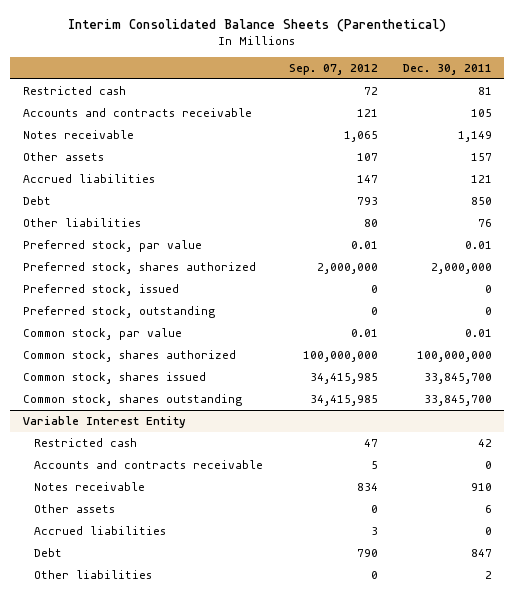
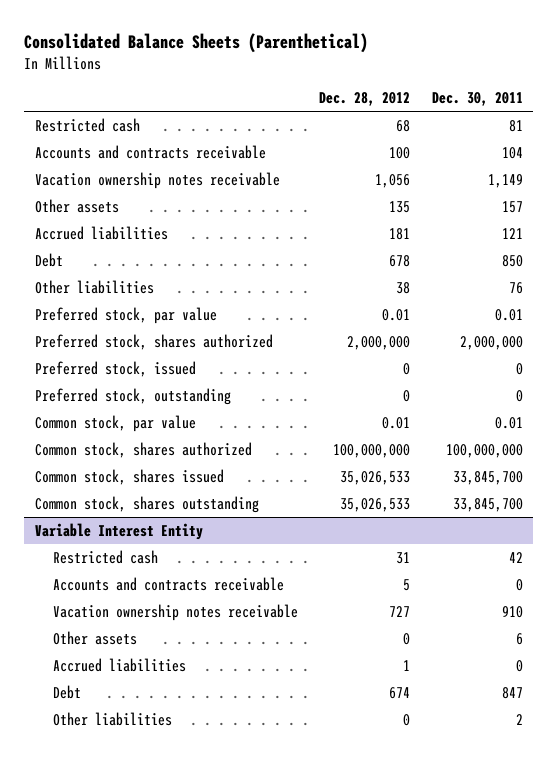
- Interim Consolidated Balance Sheets (Parenthetical)
+ Consolidated Balance Sheets (Parenthetical)
- | Sep. 07, 2012 | Dec. 30, 2011
+ | Dec. 28, 2012 | Dec. 30, 2011
- Accounts and contracts receivable | 121 | 105
- Notes receivable | 1,065 | 1,149
+ Accounts and contracts receivable | 100 | 104
+ Vacation ownership notes receivable | 1,056 | 1,149
@ Variable Interest Entity
- Notes receivable | 834 | 910
+ Vacation ownership notes receivable | 727 | 910

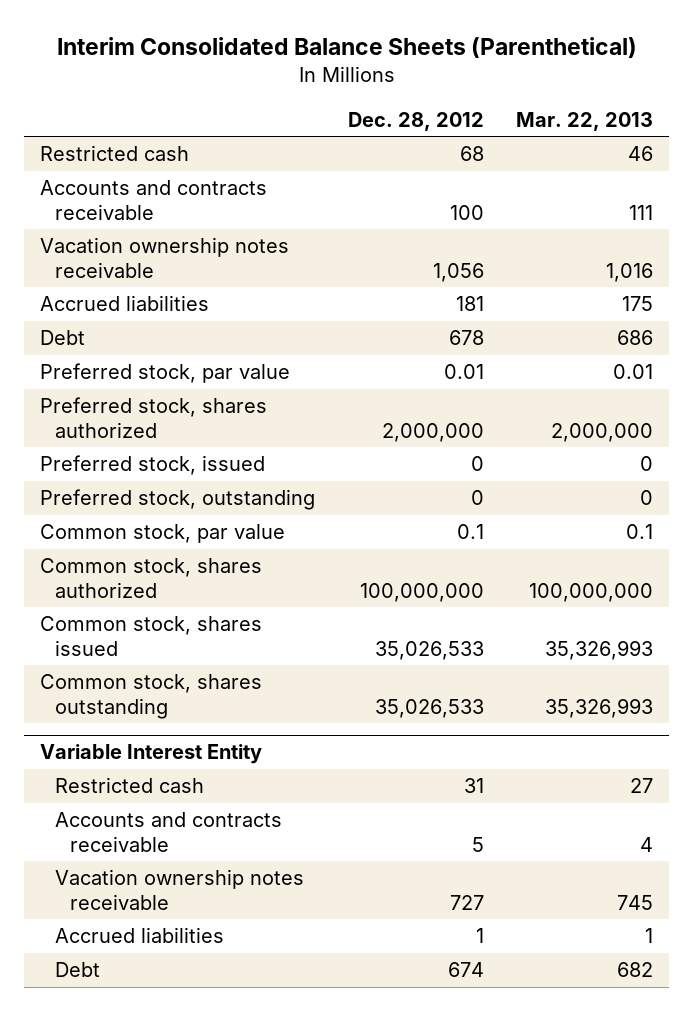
- Consolidated Balance Sheets (Parenthetical)
+ Interim Consolidated Balance Sheets (Parenthetical)
- | Dec. 28, 2012 | Dec. 30, 2011
+ | Dec. 28, 2012 | Mar. 22, 2013
- Other assets | 135 | 157
- Other liabilities | 38 | 76
- Common stock, par value | 0.01 | 0.01
+ Common stock, par value | 0.1 | 0.1
@ Variable Interest Entity
- Other assets | 0 | 6
- Other liabilities | 0 | 2

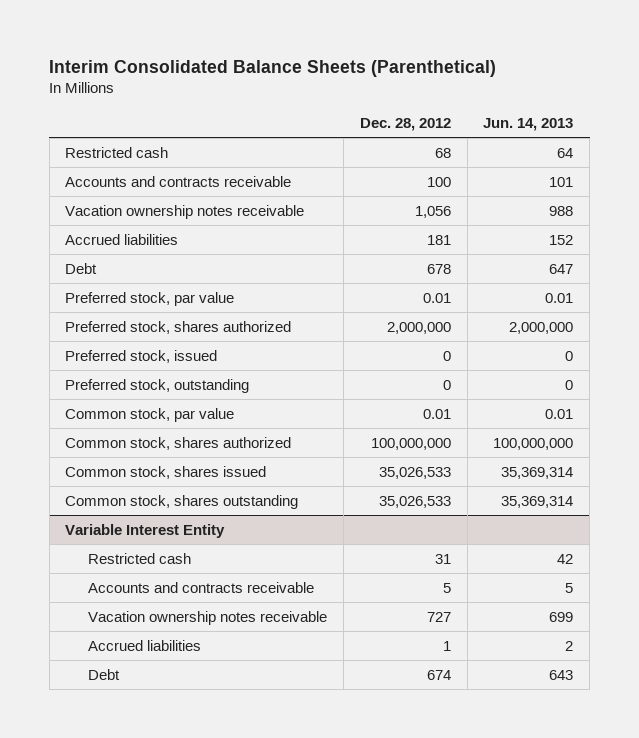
- | Dec. 28, 2012 | Mar. 22, 2013
+ | Dec. 28, 2012 | Jun. 14, 2013
- Common stock, par value | 0.1 | 0.1
+ Common stock, par value | 0.01 | 0.01

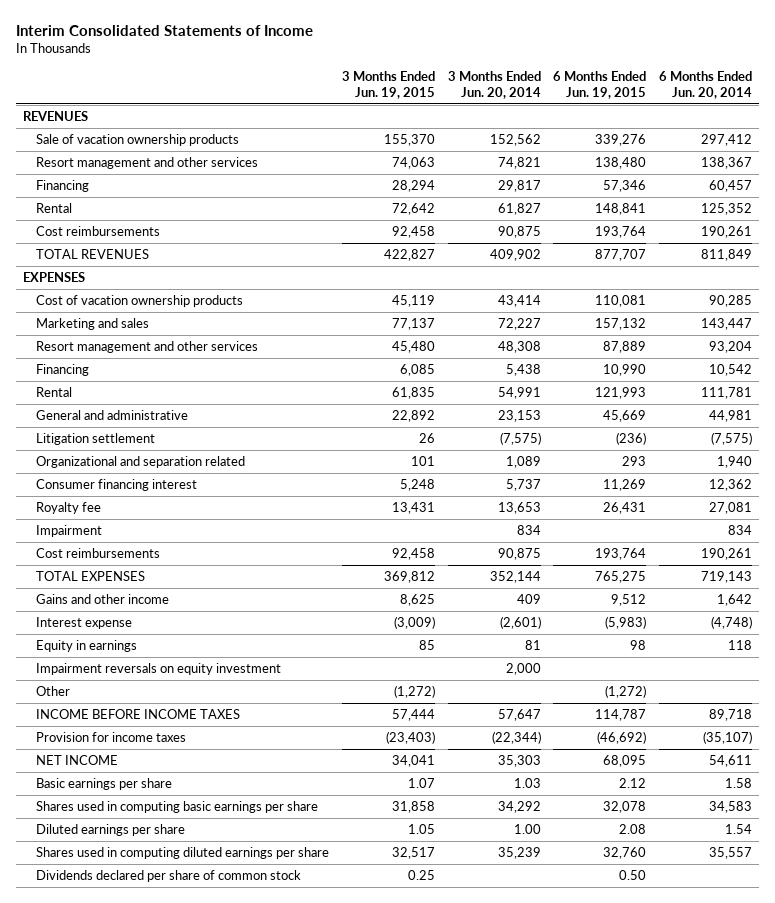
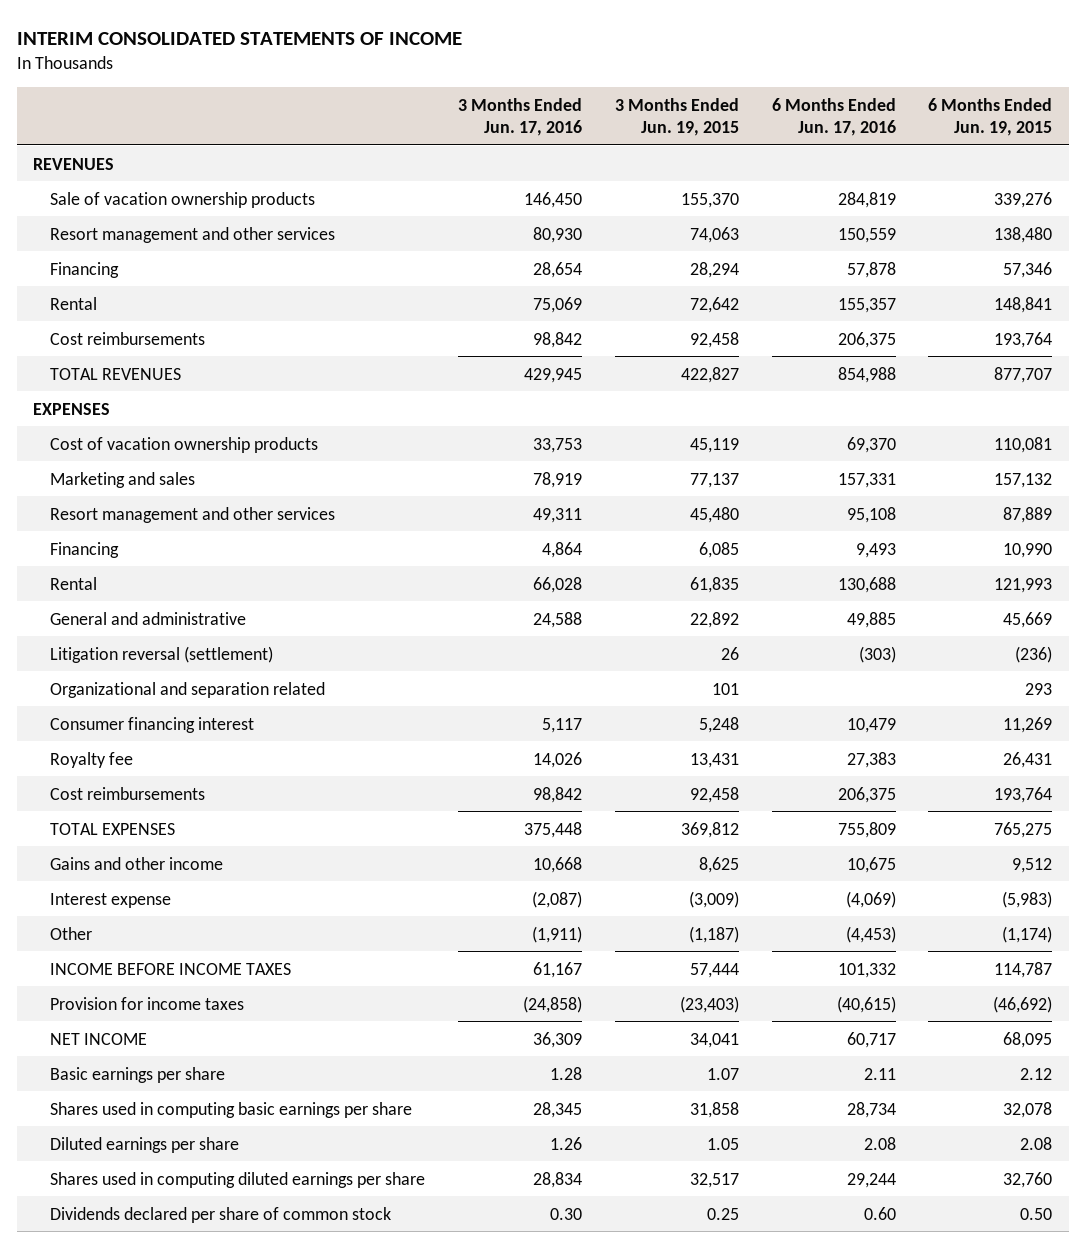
- Interim Consolidated Statements of Income
+ INTERIM CONSOLIDATED STATEMENTS OF INCOME
- | 3 Months Ended Jun. 19, 2015 | 3 Months Ended Jun. 20, 2014 | 6 Months Ended Jun. 19, 2015 | 6 Months Ended Jun. 20, 2014
+ | 3 Months Ended Jun. 17, 2016 | 3 Months Ended Jun. 19, 2015 | 6 Months Ended Jun. 17, 2016 | 6 Months Ended Jun. 19, 2015
- Litigation settlement | 26 | (7,575) | (236) | (7,575)
+ Litigation reversal (settlement) | | 26 | (303) | (236)
- Impairment | | 834 | | 834
- Equity in earnings | 85 | 81 | 98 | 118
- Impairment reversals on equity investment | | 2,000 | |
- Other | (1,272) | | (1,272) |
+ Other | (1,911) | (1,187) | (4,453) | (1,174)

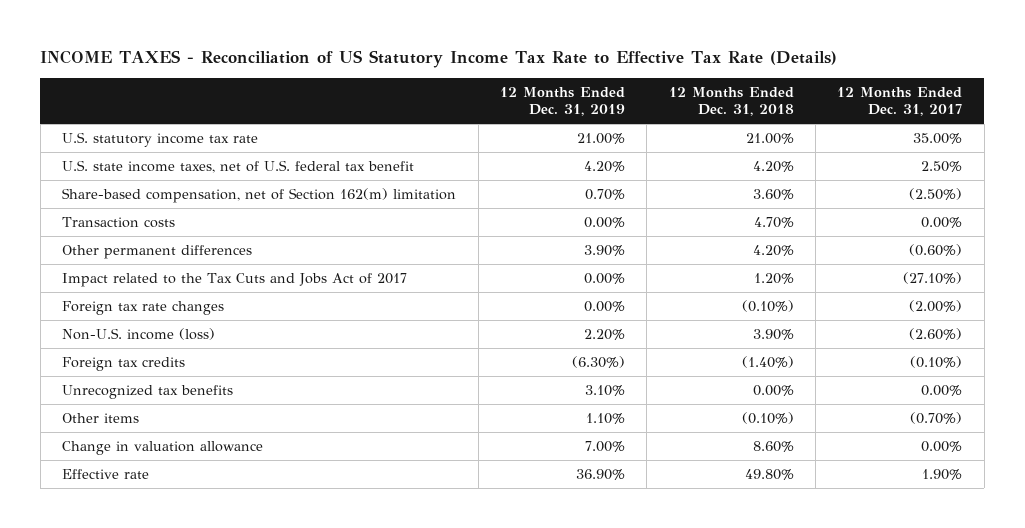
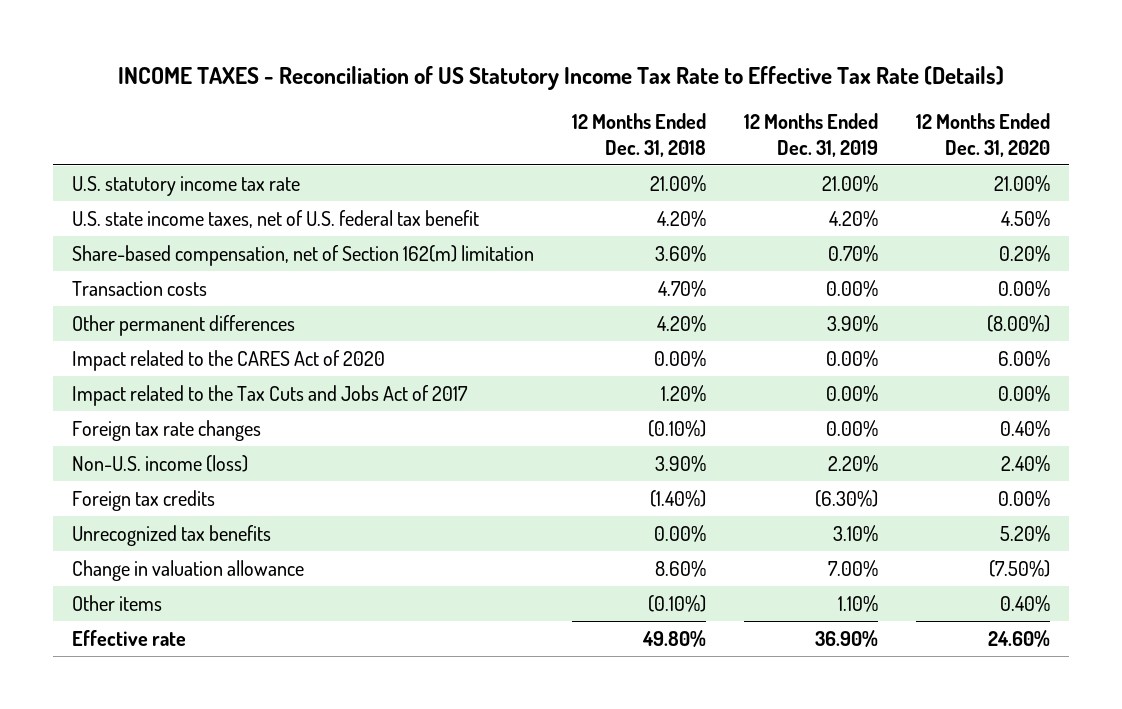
- | 12 Months Ended Dec. 31, 2019 | 12 Months Ended Dec. 31, 2018 | 12 Months Ended Dec. 31, 2017
+ | 12 Months Ended Dec. 31, 2018 | 12 Months Ended Dec. 31, 2019 | 12 Months Ended Dec. 31, 2020
+ Impact related to the CARES Act of 2020 | 0.00% | 0.00% | 6.00%
moved down: Other items | (0.10%) | 1.10% | 0.40%

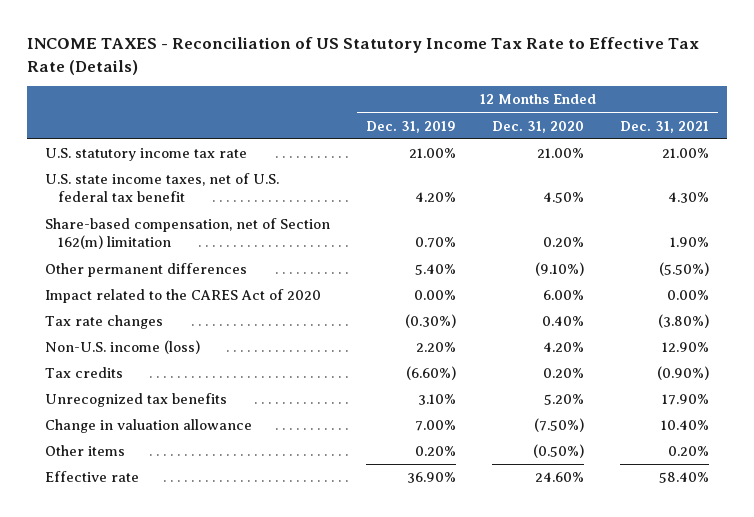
- | 12 Months Ended Dec. 31, 2018 | 12 Months Ended Dec. 31, 2019 | 12 Months Ended Dec. 31, 2020
+ | 12 Months Ended Dec. 31, 2019 | 12 Months Ended Dec. 31, 2020 | 12 Months Ended Dec. 31, 2021
- Transaction costs | 4.70% | 0.00% | 0.00%
- Other permanent differences | 4.20% | 3.90% | (8.00%)
+ Other permanent differences | 5.40% | (9.10%) | (5.50%)
- Impact related to the Tax Cuts and Jobs Act of 2017 | 1.20% | 0.00% | 0.00%
- Foreign tax rate changes | (0.10%) | 0.00% | 0.40%
- Non-U.S. income (loss) | 3.90% | 2.20% | 2.40%
- Foreign tax credits | (1.40%) | (6.30%) | 0.00%
+ Tax rate changes | (0.30%) | 0.40% | (3.80%)
+ Non-U.S. income (loss) | 2.20% | 4.20% | 12.90%
+ Tax credits | (6.60%) | 0.20% | (0.90%)
- Other items | (0.10%) | 1.10% | 0.40%
+ Other items | 0.20% | (0.50%) | 0.20%

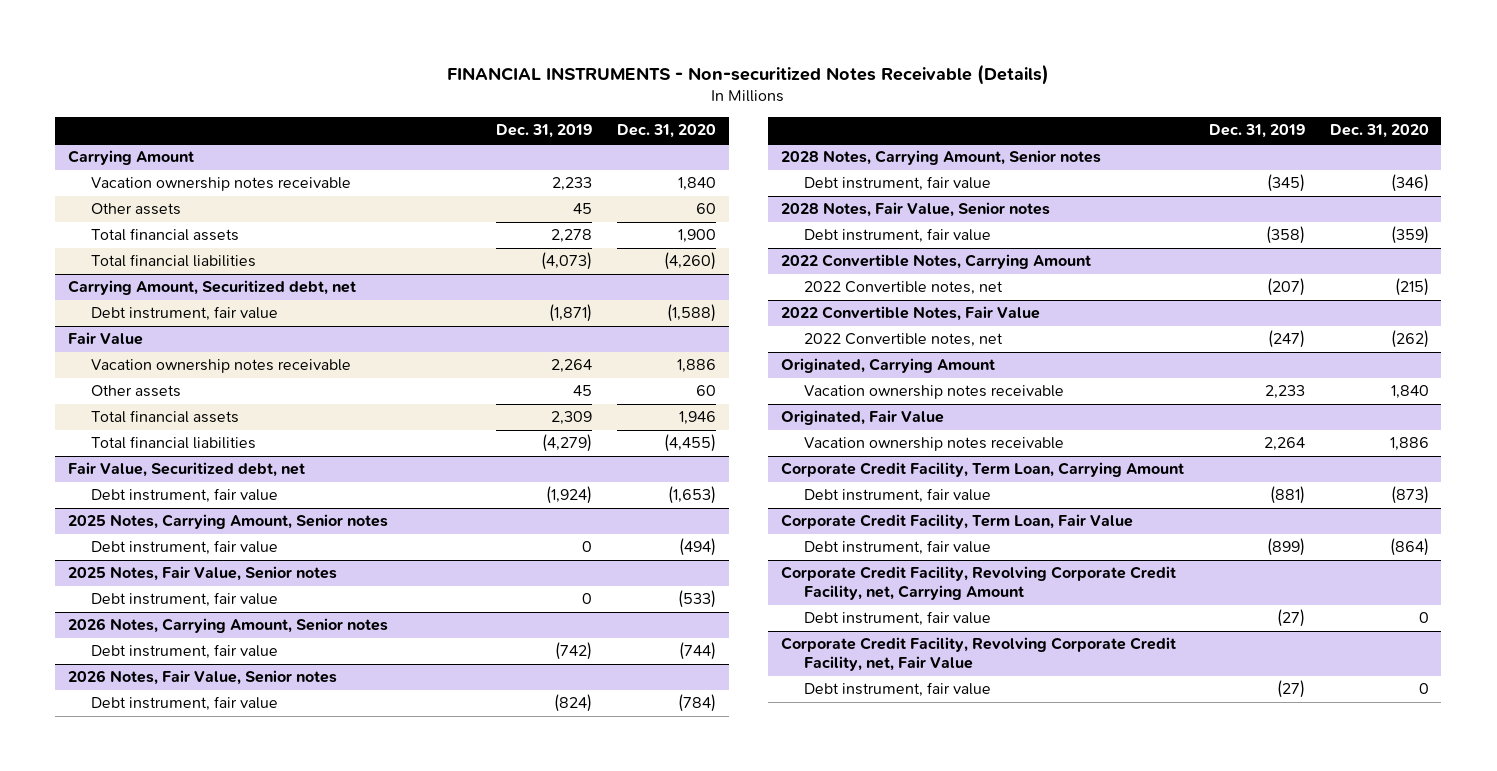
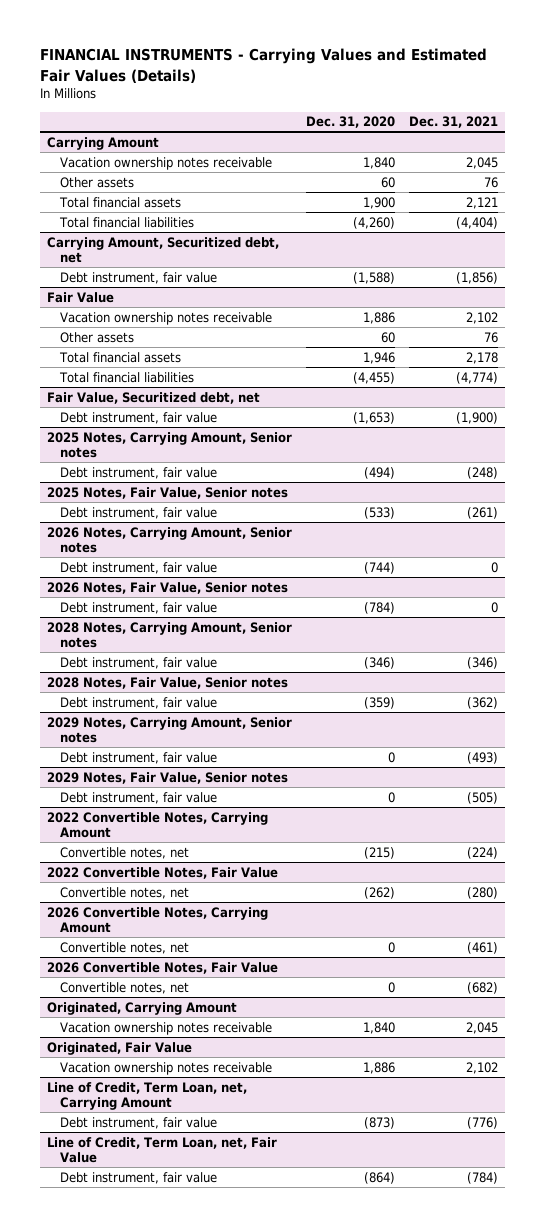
- FINANCIAL INSTRUMENTS - Non-securitized Notes Receivable (Details)
+ FINANCIAL INSTRUMENTS - Carrying Values and Estimated Fair Values (Details)
- | Dec. 31, 2019 | Dec. 31, 2020
+ | Dec. 31, 2020 | Dec. 31, 2021
+ 2029 Notes, Carrying Amount, Senior notes
+ Debt instrument, fair value | 0 | (493)
+ 2029 Notes, Fair Value, Senior notes
+ Debt instrument, fair value | 0 | (505)
@ 2022 Convertible Notes, Carrying Amount
- 2022 Convertible notes, net | (207) | (215)
+ Convertible notes, net | (215) | (224)
@ 2022 Convertible Notes, Fair Value
- 2022 Convertible notes, net | (247) | (262)
+ Convertible notes, net | (262) | (280)
+ 2026 Convertible Notes, Carrying Amount
+ Convertible notes, net | 0 | (461)
+ 2026 Convertible Notes, Fair Value
+ Convertible notes, net | 0 | (682)
- Corporate Credit Facility, Term Loan, Carrying Amount
+ Line of Credit, Term Loan, net, Carrying Amount
- Corporate Credit Facility, Term Loan, Fair Value
+ Line of Credit, Term Loan, net, Fair Value
- Corporate Credit Facility, Revolving Corporate Credit Facility, net, Carrying Amount
- Debt instrument, fair value | (27) | 0
- Corporate Credit Facility, Revolving Corporate Credit Facility, net, Fair Value
- Debt instrument, fair value | (27) | 0

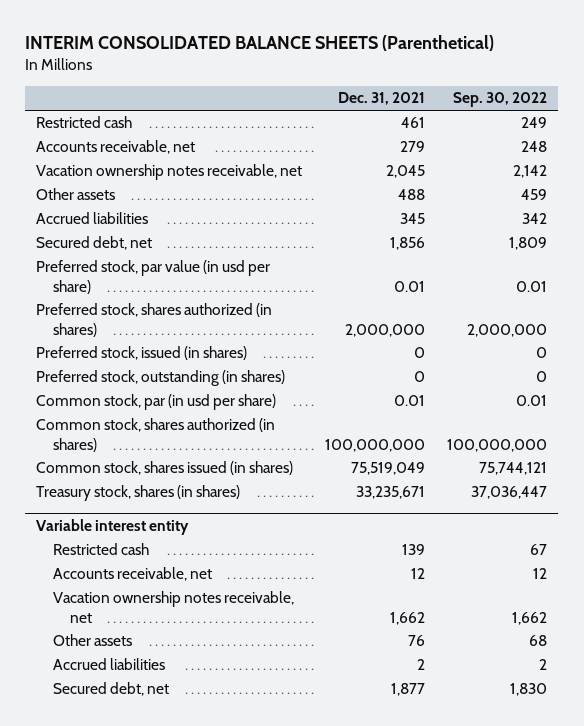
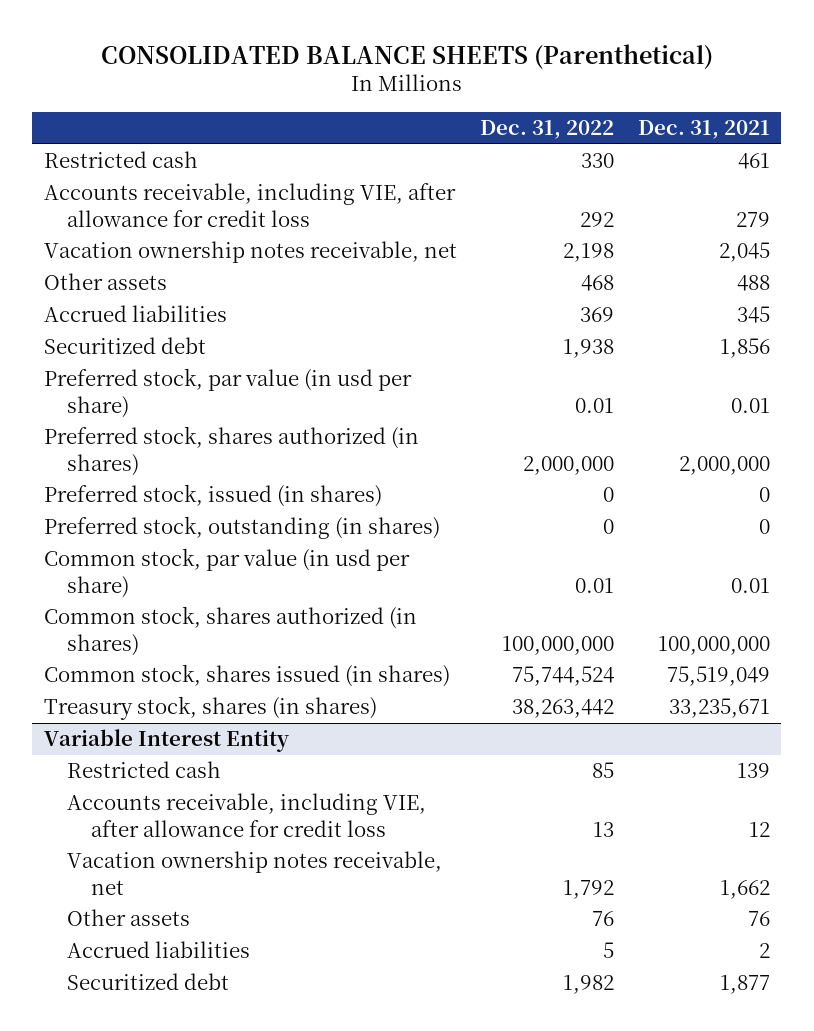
- INTERIM CONSOLIDATED BALANCE SHEETS (Parenthetical)
+ CONSOLIDATED BALANCE SHEETS (Parenthetical)
- | Dec. 31, 2021 | Sep. 30, 2022
+ | Dec. 31, 2022 | Dec. 31, 2021
- Accounts receivable, net | 279 | 248
+ Accounts receivable, including VIE, after allowance for credit loss | 292 | 279
- Secured debt, net | 1,856 | 1,809
+ Securitized debt | 1,938 | 1,856
- Common stock, par (in usd per share) | 0.01 | 0.01
+ Common stock, par value (in usd per share) | 0.01 | 0.01
- Variable interest entity
+ Variable Interest Entity
- Accounts receivable, net | 12 | 12
+ Accounts receivable, including VIE, after allowance for credit loss | 13 | 12
- Secured debt, net | 1,877 | 1,830
+ Securitized debt | 1,982 | 1,877

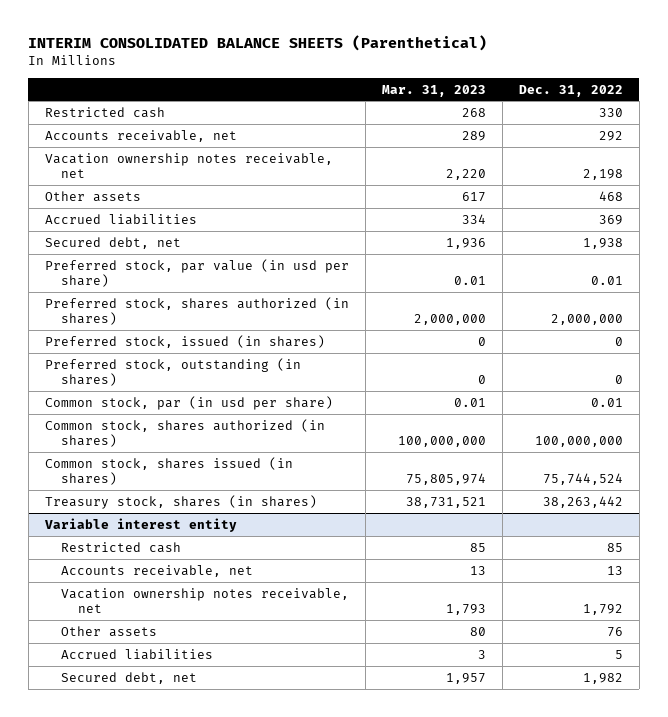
- CONSOLIDATED BALANCE SHEETS (Parenthetical)
+ INTERIM CONSOLIDATED BALANCE SHEETS (Parenthetical)
- | Dec. 31, 2022 | Dec. 31, 2021
+ | Mar. 31, 2023 | Dec. 31, 2022
- Accounts receivable, including VIE, after allowance for credit loss | 292 | 279
+ Accounts receivable, net | 289 | 292
- Securitized debt | 1,938 | 1,856
+ Secured debt, net | 1,936 | 1,938
- Common stock, par value (in usd per share) | 0.01 | 0.01
+ Common stock, par (in usd per share) | 0.01 | 0.01
- Variable Interest Entity
+ Variable interest entity
- Accounts receivable, including VIE, after allowance for credit loss | 13 | 12
+ Accounts receivable, net | 13 | 13
- Securitized debt | 1,982 | 1,877
+ Secured debt, net | 1,957 | 1,982

